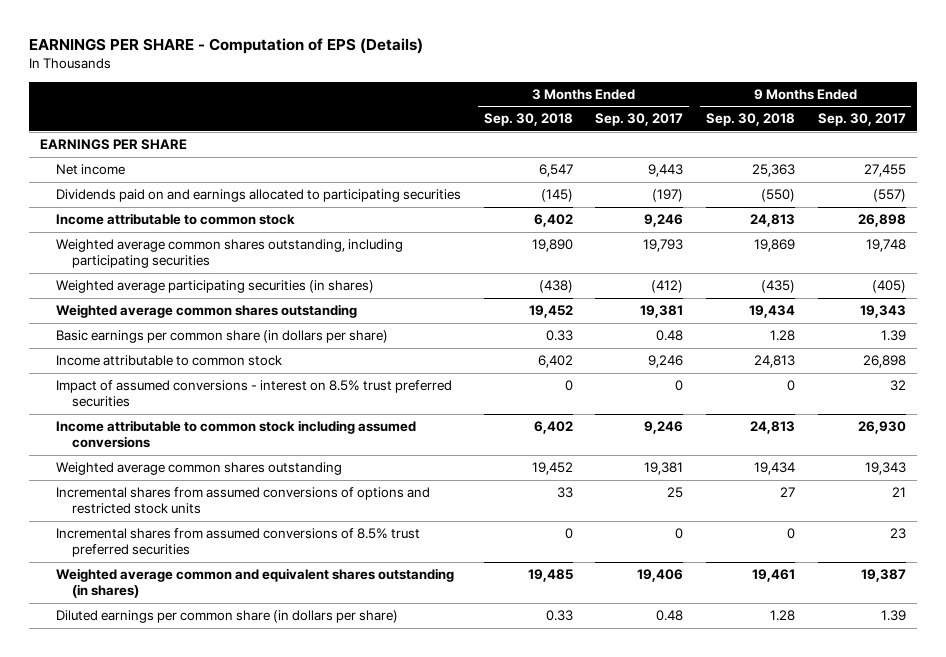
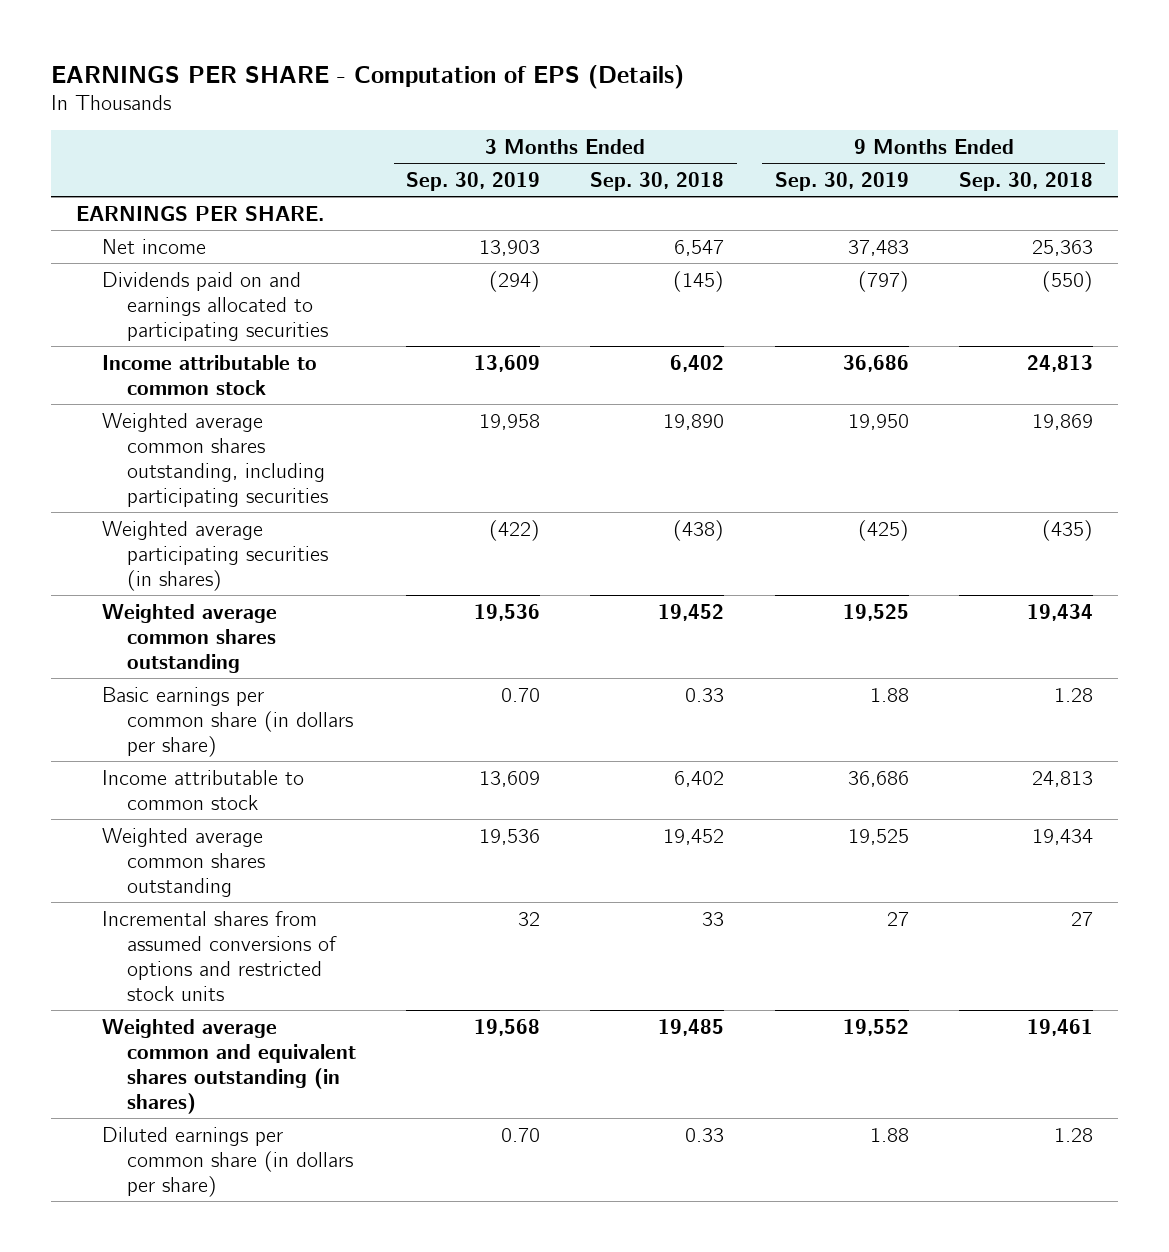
- | 3 Months Ended Sep. 30, 2018 | 3 Months Ended Sep. 30, 2017 | 9 Months Ended Sep. 30, 2018 | 9 Months Ended Sep. 30, 2017
+ | 3 Months Ended Sep. 30, 2019 | 3 Months Ended Sep. 30, 2018 | 9 Months Ended Sep. 30, 2019 | 9 Months Ended Sep. 30, 2018
- EARNINGS PER SHARE
+ EARNINGS PER SHARE.
- Impact of assumed conversions - interest on 8.5% trust preferred securities | 0 | 0 | 0 | 32
- Income attributable to common stock including assumed conversions | 6,402 | 9,246 | 24,813 | 26,930
- Incremental shares from assumed conversions of 8.5% trust preferred securities | 0 | 0 | 0 | 23

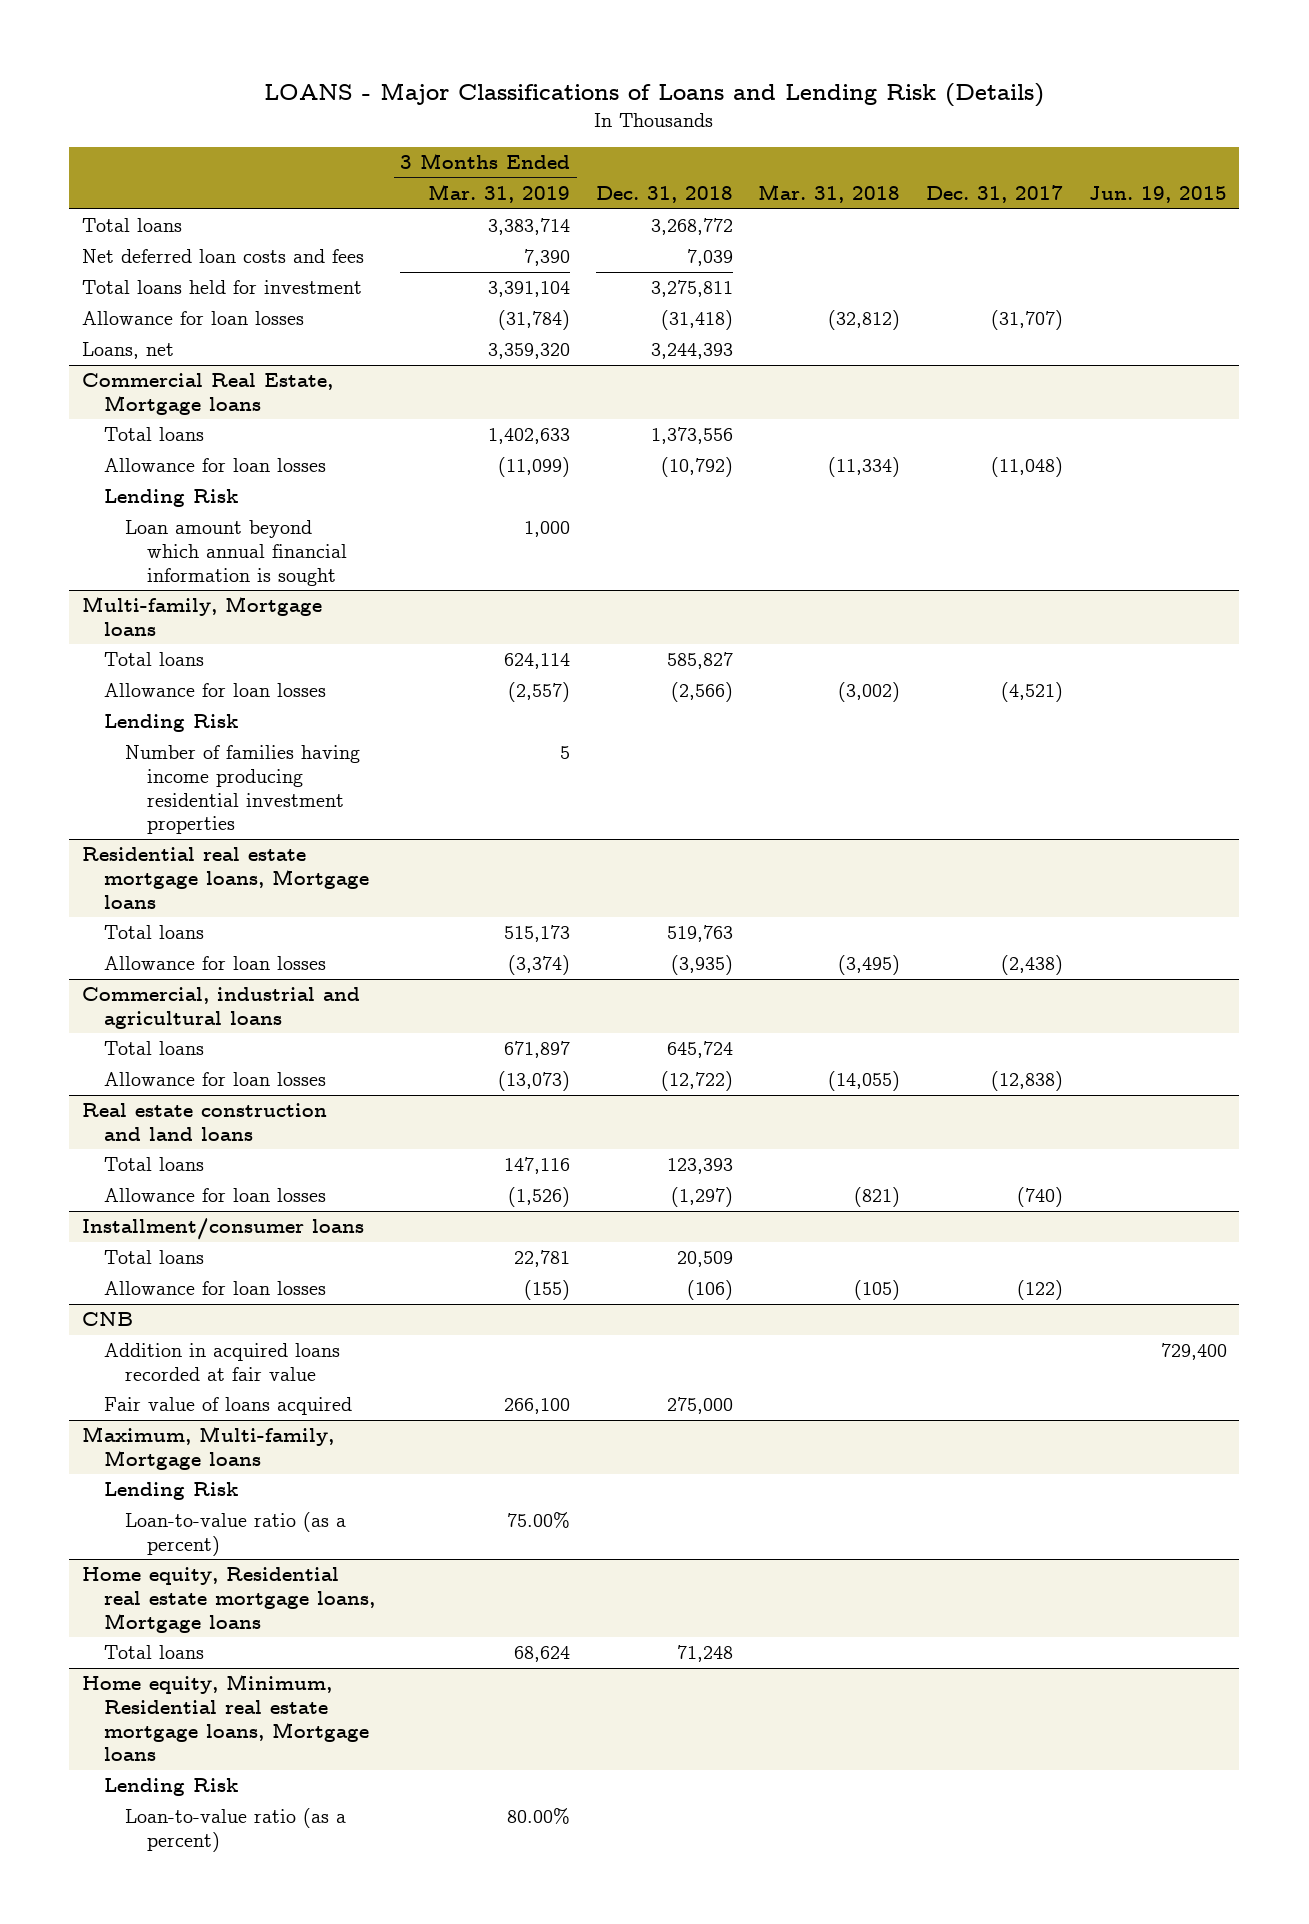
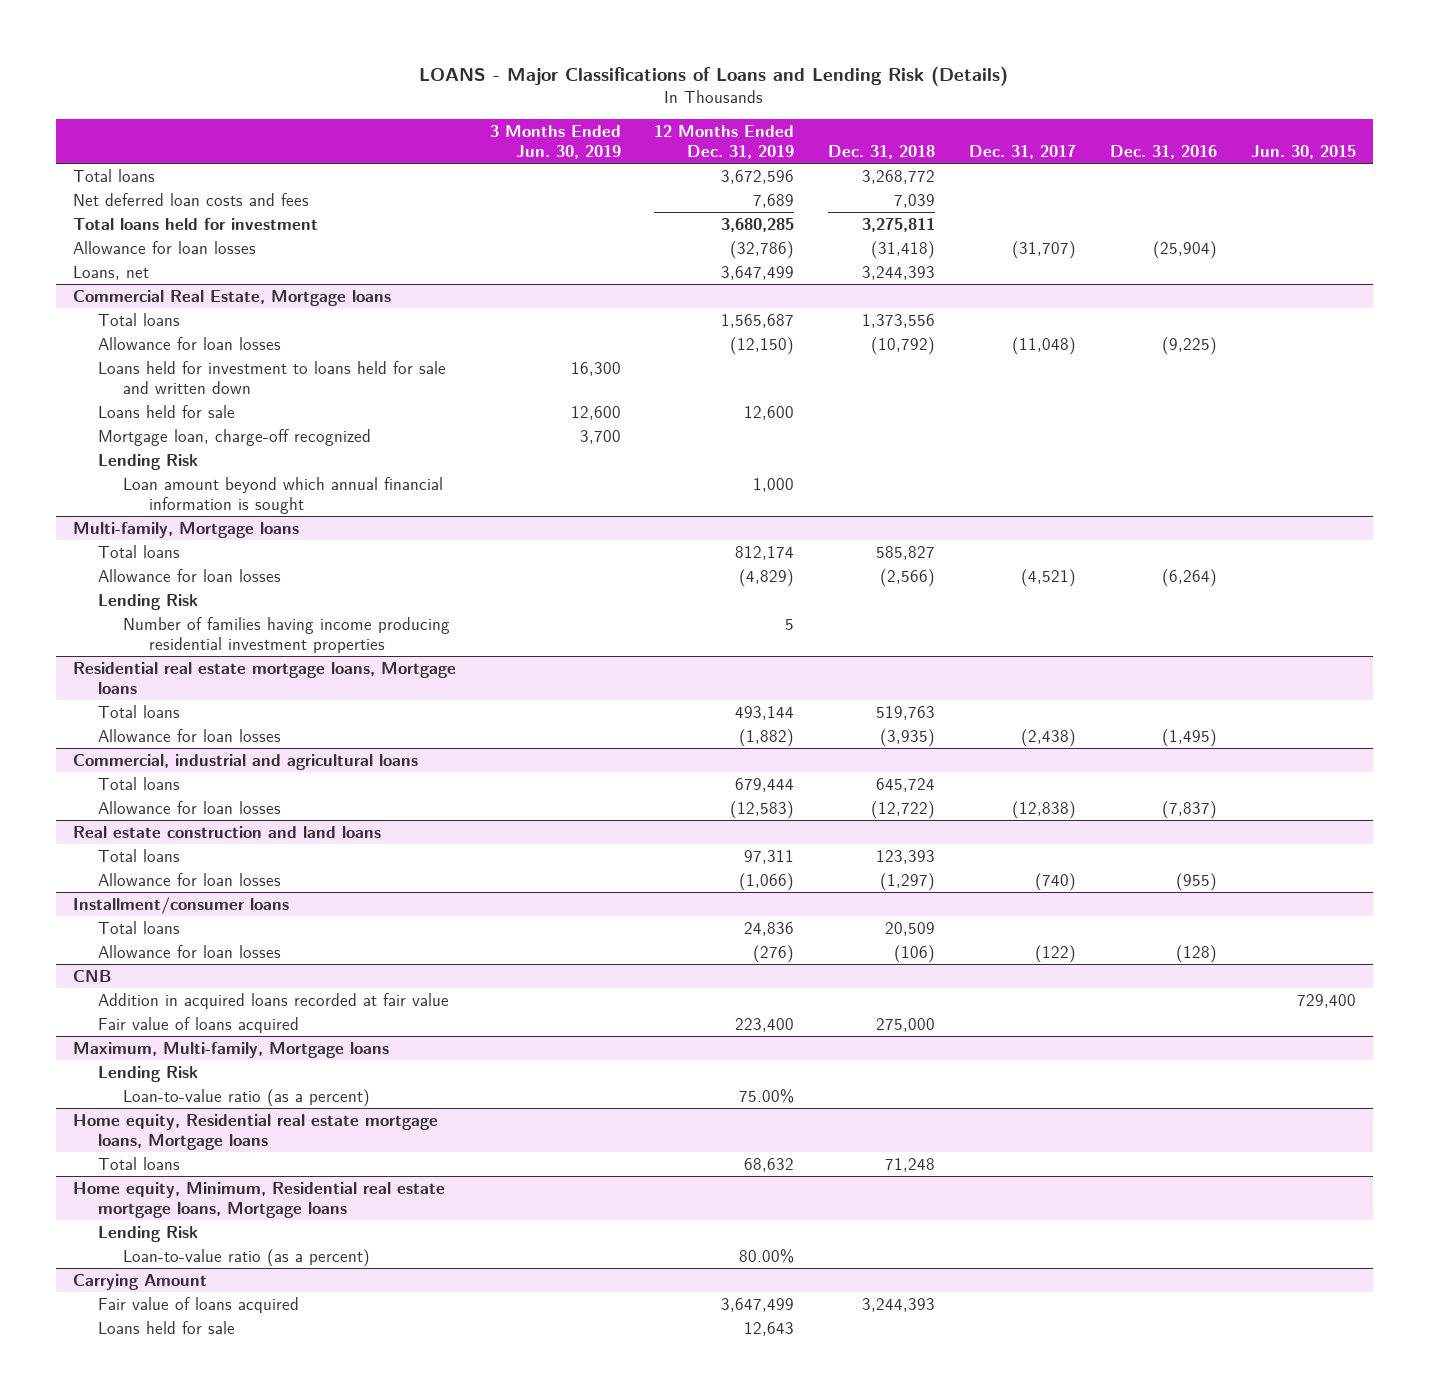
- | 3 Months Ended Mar. 31, 2019 | Dec. 31, 2018 | Mar. 31, 2018 | Dec. 31, 2017 | Jun. 19, 2015
+ | 3 Months Ended Jun. 30, 2019 | 12 Months Ended Dec. 31, 2019 | Dec. 31, 2018 | Dec. 31, 2017 | Dec. 31, 2016 | Jun. 30, 2015
@ Commercial Real Estate, Mortgage loans
+ Loans held for investment to loans held for sale and written down | 16,300 | | | | |
+ Loans held for sale | 12,600 | 12,600 | | | |
+ Mortgage loan, charge-off recognized | 3,700 | | | | |
+ Carrying Amount
+ Fair value of loans acquired | | 3,647,499 | 3,244,393 | | |
+ Loans held for sale | | 12,643 | | | |

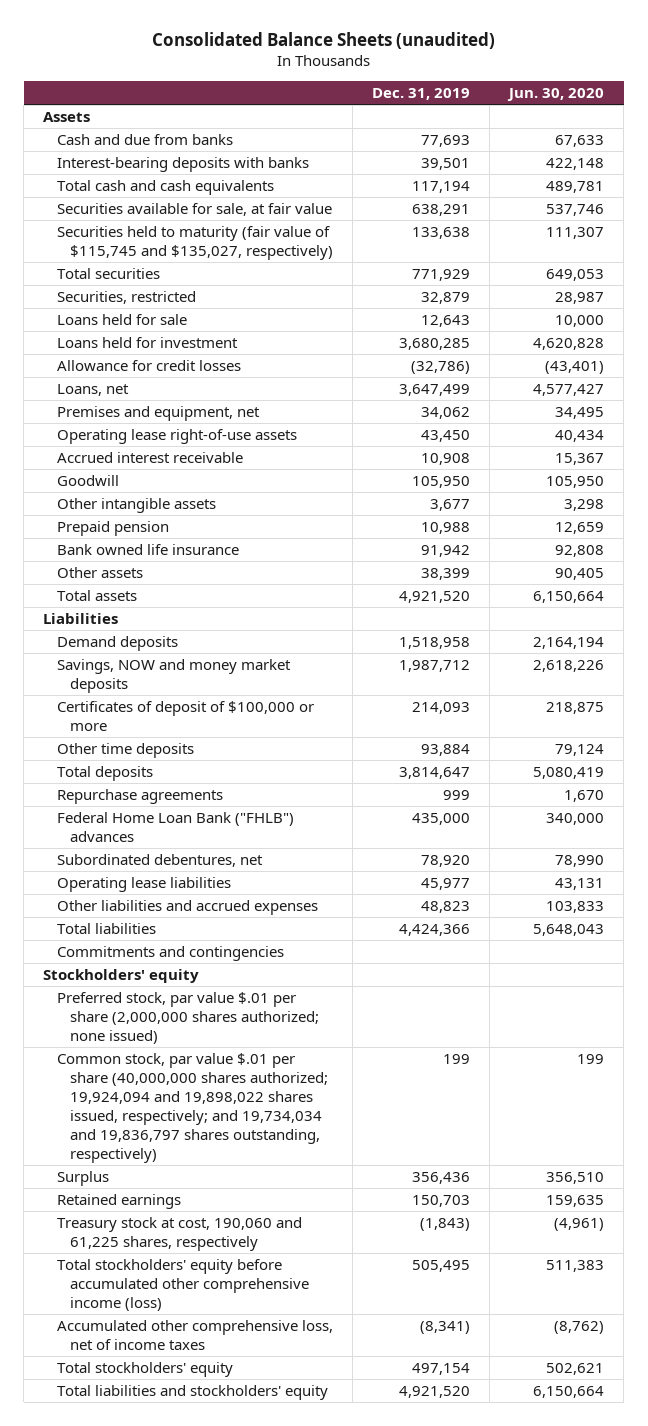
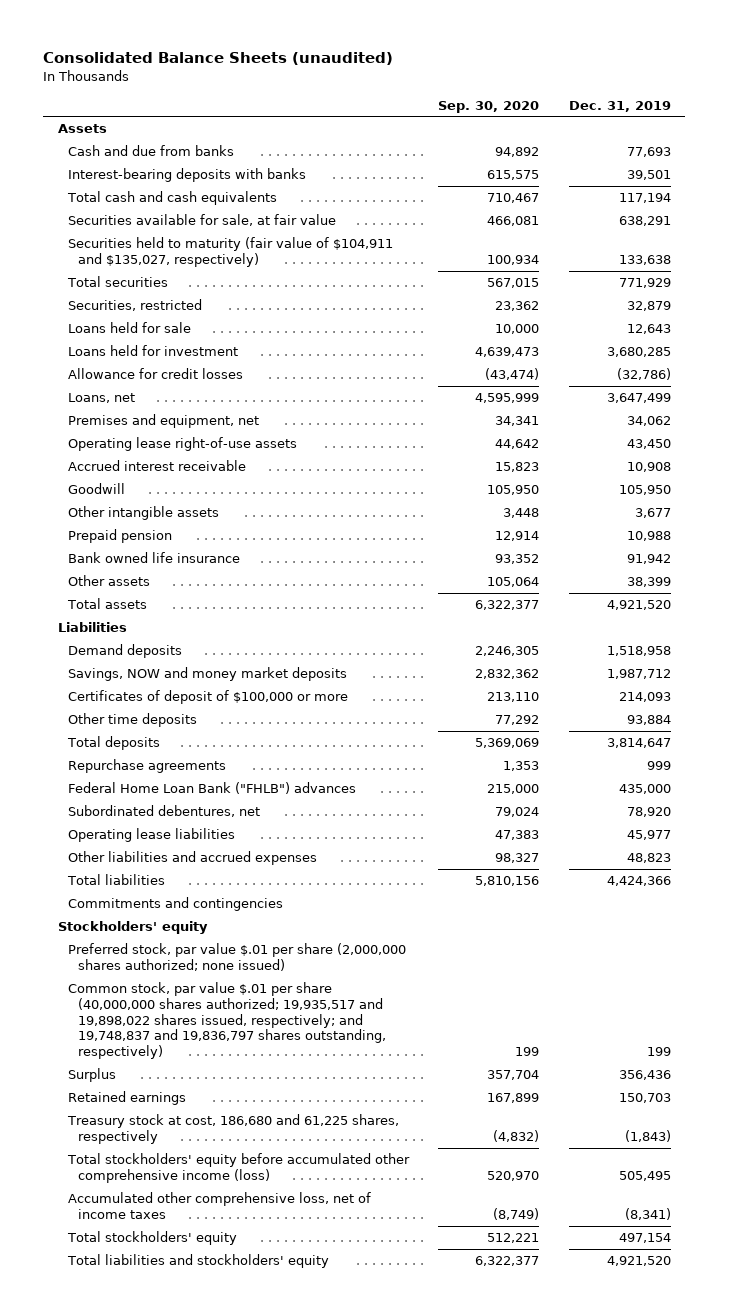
- | Dec. 31, 2019 | Jun. 30, 2020
+ | Sep. 30, 2020 | Dec. 31, 2019
- Securities held to maturity (fair value of $115,745 and $135,027, respectively) | 133,638 | 111,307
+ Securities held to maturity (fair value of $104,911 and $135,027, respectively) | 100,934 | 133,638
- Common stock, par value $.01 per share (40,000,000 shares authorized; 19,924,094 and 19,898,022 shares issued, respectively; and 19,734,034 and 19,836,797 shares outstanding, respectively) | 199 | 199
+ Common stock, par value $.01 per share (40,000,000 shares authorized; 19,935,517 and 19,898,022 shares issued, respectively; and 19,748,837 and 19,836,797 shares outstanding, respectively) | 199 | 199
- Treasury stock at cost, 190,060 and 61,225 shares, respectively | (1,843) | (4,961)
+ Treasury stock at cost, 186,680 and 61,225 shares, respectively | (4,832) | (1,843)

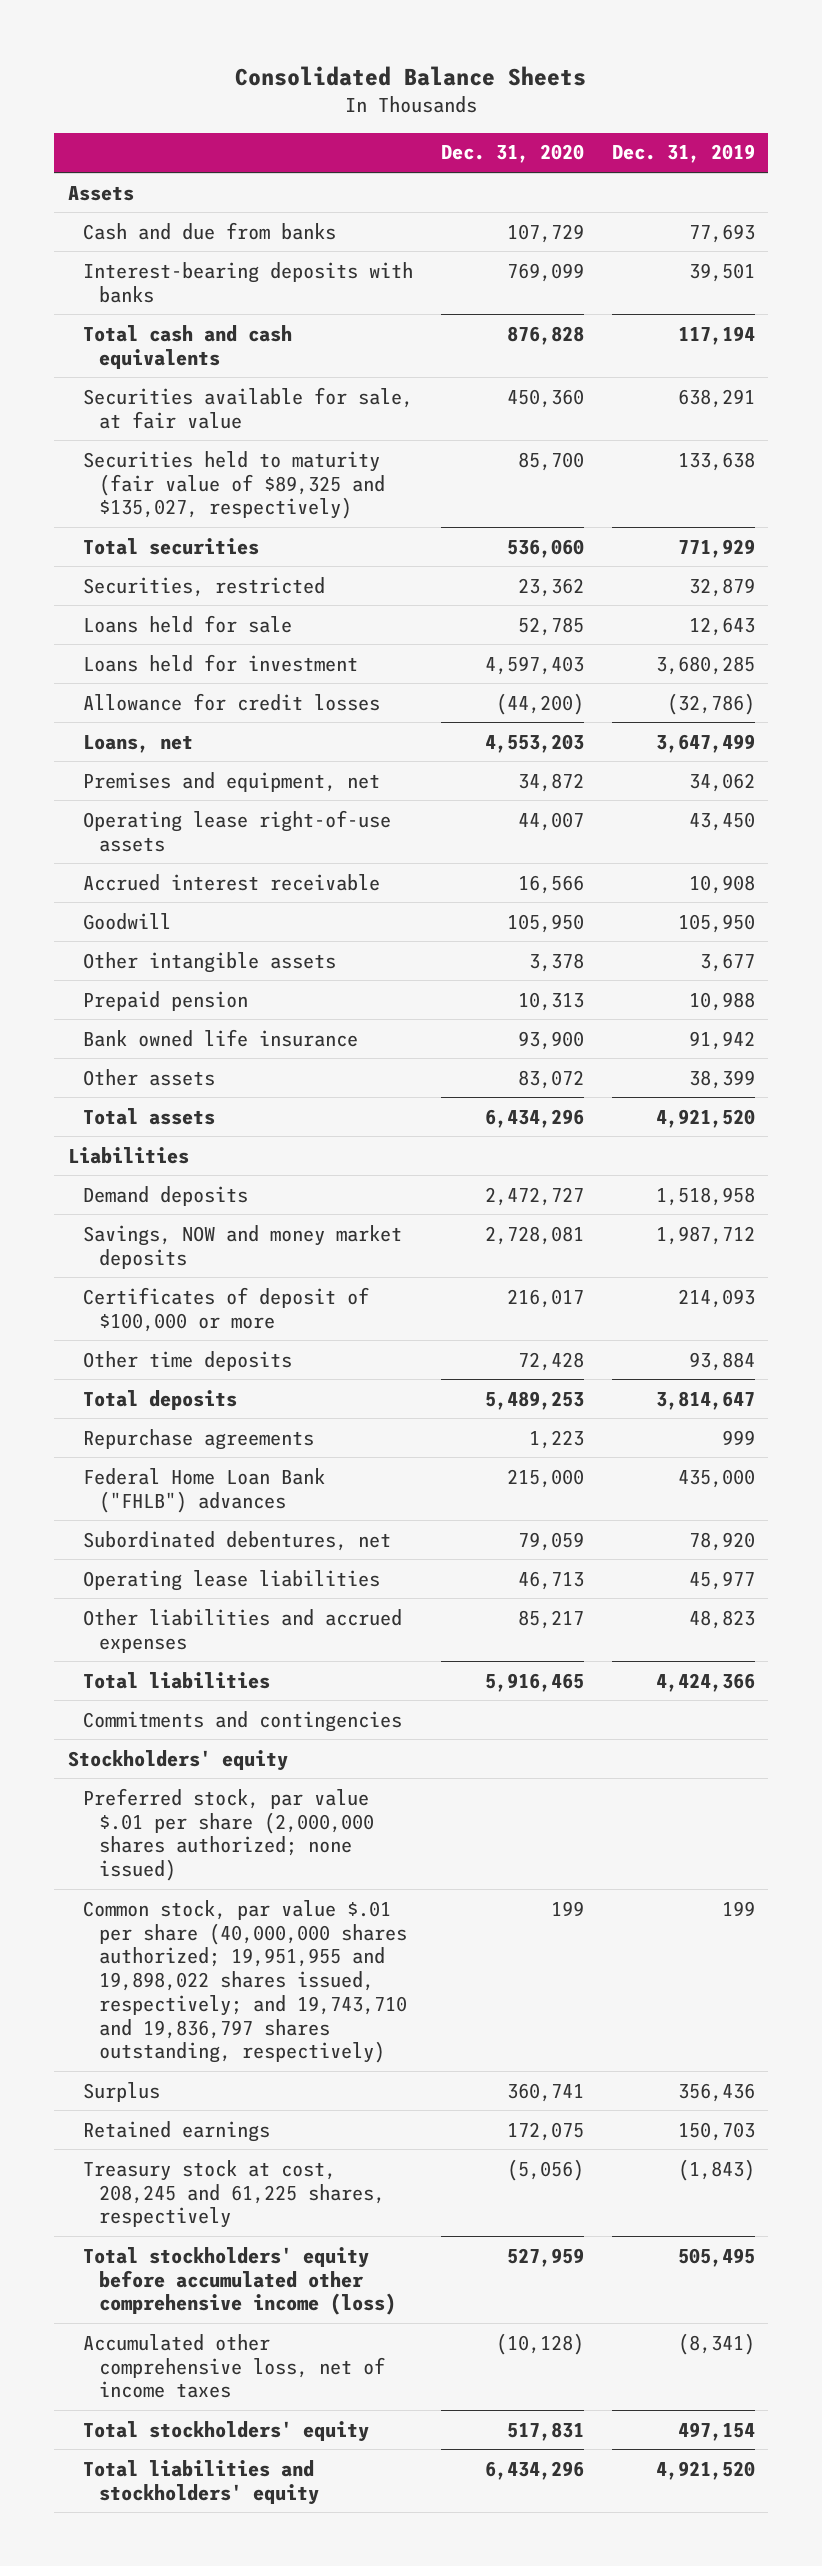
- Consolidated Balance Sheets (unaudited)
+ Consolidated Balance Sheets
- | Sep. 30, 2020 | Dec. 31, 2019
+ | Dec. 31, 2020 | Dec. 31, 2019
- Securities held to maturity (fair value of $104,911 and $135,027, respectively) | 100,934 | 133,638
+ Securities held to maturity (fair value of $89,325 and $135,027, respectively) | 85,700 | 133,638
- Common stock, par value $.01 per share (40,000,000 shares authorized; 19,935,517 and 19,898,022 shares issued, respectively; and 19,748,837 and 19,836,797 shares outstanding, respectively) | 199 | 199
+ Common stock, par value $.01 per share (40,000,000 shares authorized; 19,951,955 and 19,898,022 shares issued, respectively; and 19,743,710 and 19,836,797 shares outstanding, respectively) | 199 | 199
- Treasury stock at cost, 186,680 and 61,225 shares, respectively | (4,832) | (1,843)
+ Treasury stock at cost, 208,245 and 61,225 shares, respectively | (5,056) | (1,843)

